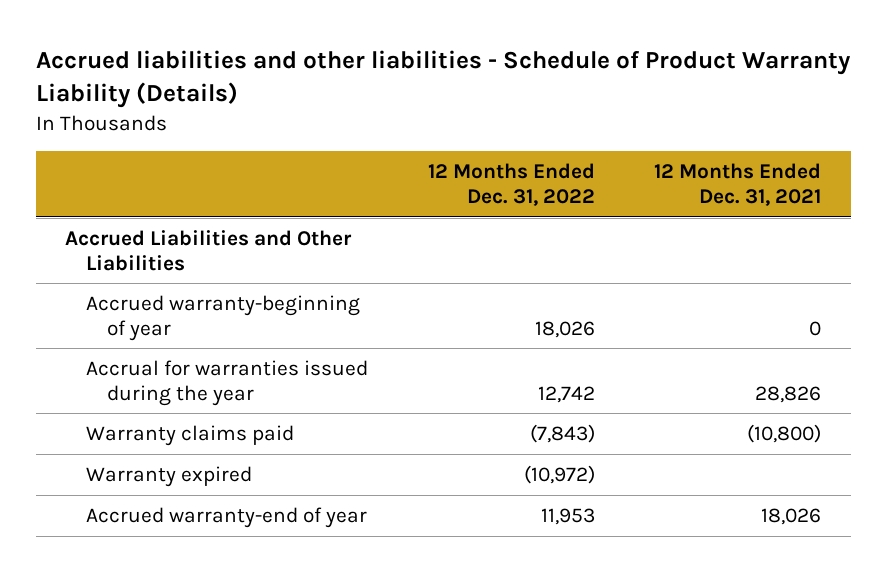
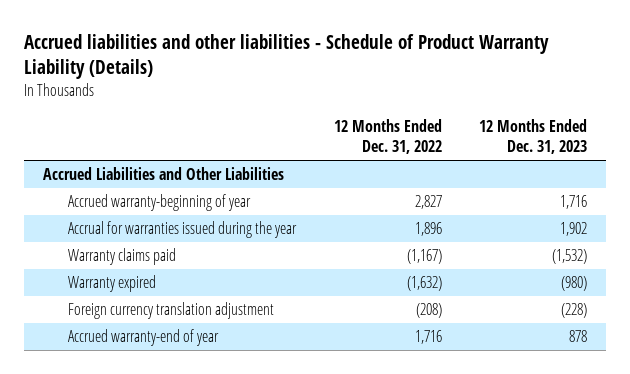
- | 12 Months Ended Dec. 31, 2022 | 12 Months Ended Dec. 31, 2021
+ | 12 Months Ended Dec. 31, 2022 | 12 Months Ended Dec. 31, 2023
- Accrued warranty-beginning of year | 18,026 | 0
- Accrual for warranties issued during the year | 12,742 | 28,826
- Warranty claims paid | (7,843) | (10,800)
- Warranty expired | (10,972) |
- Accrued warranty-end of year | 11,953 | 18,026
+ Accrued warranty-beginning of year | 2,827 | 1,716
+ Accrual for warranties issued during the year | 1,896 | 1,902
+ Warranty claims paid | (1,167) | (1,532)
+ Warranty expired | (1,632) | (980)
+ Foreign currency translation adjustment | (208) | (228)
+ Accrued warranty-end of year | 1,716 | 878

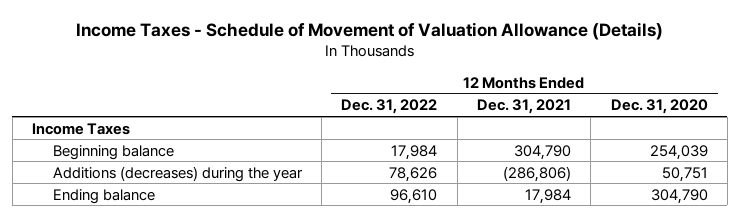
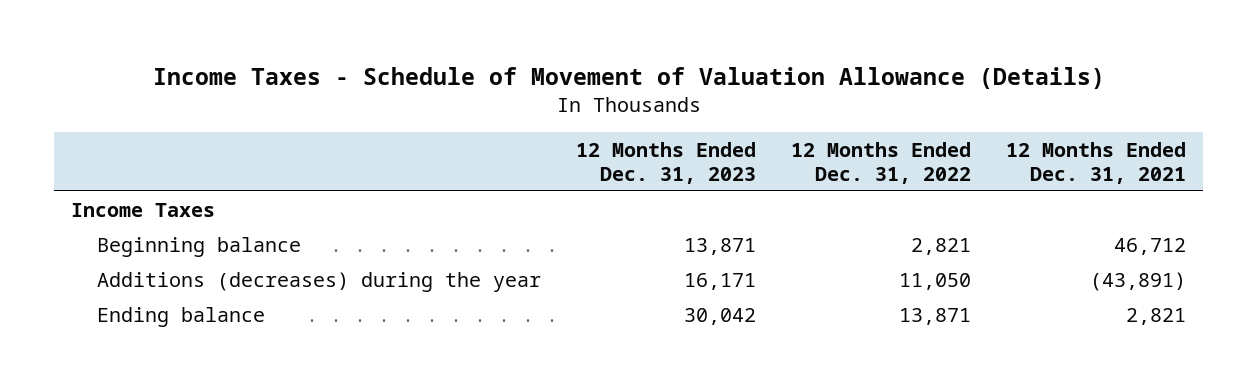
- | 12 Months Ended Dec. 31, 2022 | 12 Months Ended Dec. 31, 2021 | 12 Months Ended Dec. 31, 2020
+ | 12 Months Ended Dec. 31, 2023 | 12 Months Ended Dec. 31, 2022 | 12 Months Ended Dec. 31, 2021
- Beginning balance | 17,984 | 304,790 | 254,039
- Additions (decreases) during the year | 78,626 | (286,806) | 50,751
- Ending balance | 96,610 | 17,984 | 304,790
+ Beginning balance | 13,871 | 2,821 | 46,712
+ Additions (decreases) during the year | 16,171 | 11,050 | (43,891)
+ Ending balance | 30,042 | 13,871 | 2,821

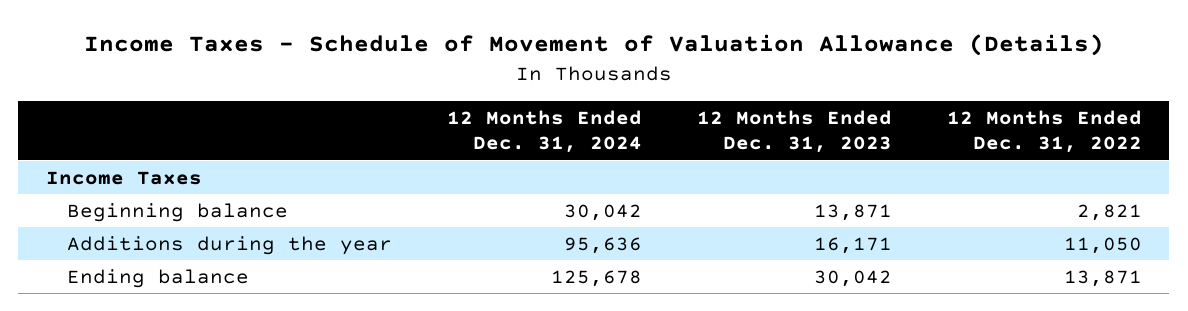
- | 12 Months Ended Dec. 31, 2023 | 12 Months Ended Dec. 31, 2022 | 12 Months Ended Dec. 31, 2021
+ | 12 Months Ended Dec. 31, 2024 | 12 Months Ended Dec. 31, 2023 | 12 Months Ended Dec. 31, 2022
- Additions (decreases) during the year | 16,171 | 11,050 | (43,891)
+ Additions during the year | 95,636 | 16,171 | 11,050

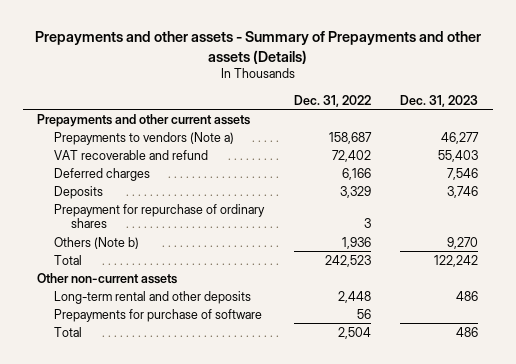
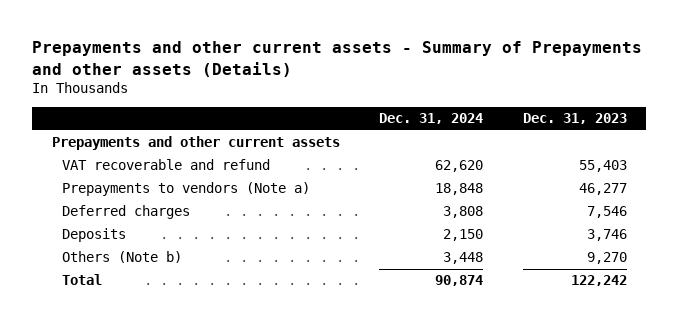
- Prepayments and other assets - Summary of Prepayments and other assets (Details)
+ Prepayments and other current assets - Summary of Prepayments and other assets (Details)
- | Dec. 31, 2022 | Dec. 31, 2023
+ | Dec. 31, 2024 | Dec. 31, 2023
moved down: Prepayments to vendors (Note a) | 18,848 | 46,277
- Prepayment for repurchase of ordinary shares | 3 |
- Other non-current assets
- Long-term rental and other deposits | 2,448 | 486
- Prepayments for purchase of software | 56 |
- Total | 2,504 | 486

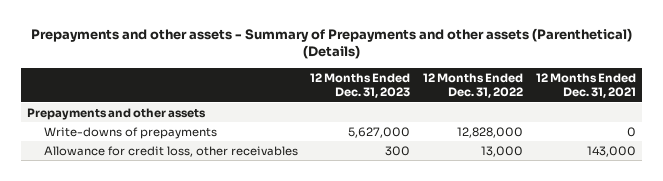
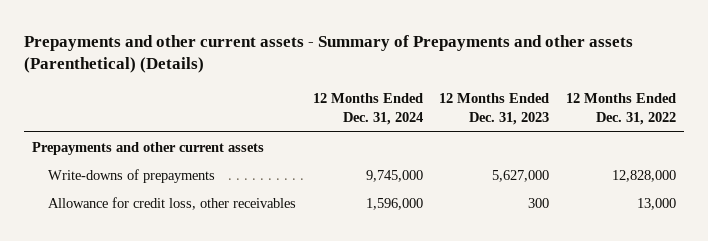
- Prepayments and other assets - Summary of Prepayments and other assets (Parenthetical) (Details)
+ Prepayments and other current assets - Summary of Prepayments and other assets (Parenthetical) (Details)
- | 12 Months Ended Dec. 31, 2023 | 12 Months Ended Dec. 31, 2022 | 12 Months Ended Dec. 31, 2021
+ | 12 Months Ended Dec. 31, 2024 | 12 Months Ended Dec. 31, 2023 | 12 Months Ended Dec. 31, 2022
- Prepayments and other assets
+ Prepayments and other current assets

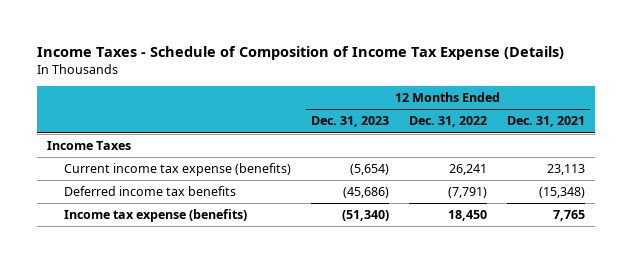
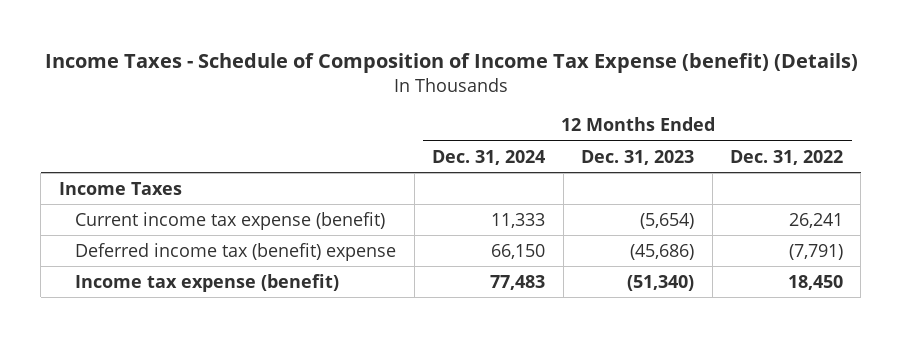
- Income Taxes - Schedule of Composition of Income Tax Expense (Details)
+ Income Taxes - Schedule of Composition of Income Tax Expense (benefit) (Details)
- | 12 Months Ended Dec. 31, 2023 | 12 Months Ended Dec. 31, 2022 | 12 Months Ended Dec. 31, 2021
+ | 12 Months Ended Dec. 31, 2024 | 12 Months Ended Dec. 31, 2023 | 12 Months Ended Dec. 31, 2022
- Current income tax expense (benefits) | (5,654) | 26,241 | 23,113
- Deferred income tax benefits | (45,686) | (7,791) | (15,348)
- Income tax expense (benefits) | (51,340) | 18,450 | 7,765
+ Current income tax expense (benefit) | 11,333 | (5,654) | 26,241
+ Deferred income tax (benefit) expense | 66,150 | (45,686) | (7,791)
+ Income tax expense (benefit) | 77,483 | (51,340) | 18,450

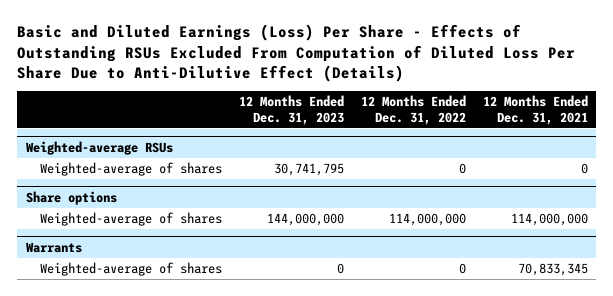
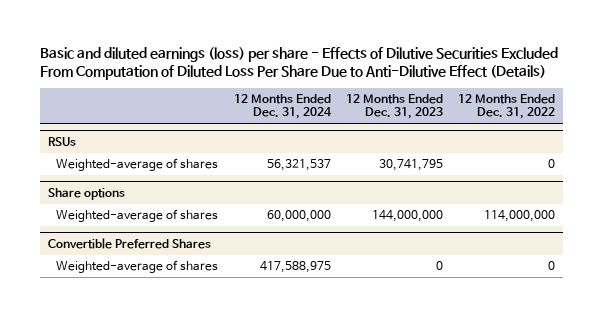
- Basic and Diluted Earnings (Loss) Per Share - Effects of Outstanding RSUs Excluded From Computation of Diluted Loss Per Share Due to Anti-Dilutive Effect (Details)
+ Basic and diluted earnings (loss) per share - Effects of Dilutive Securities Excluded From Computation of Diluted Loss Per Share Due to Anti-Dilutive Effect (Details)
- | 12 Months Ended Dec. 31, 2023 | 12 Months Ended Dec. 31, 2022 | 12 Months Ended Dec. 31, 2021
+ | 12 Months Ended Dec. 31, 2024 | 12 Months Ended Dec. 31, 2023 | 12 Months Ended Dec. 31, 2022
- Weighted-average RSUs
+ RSUs
- Warrants
+ Convertible Preferred Shares

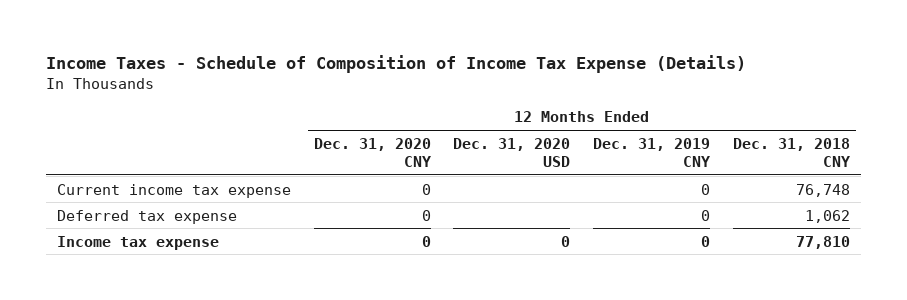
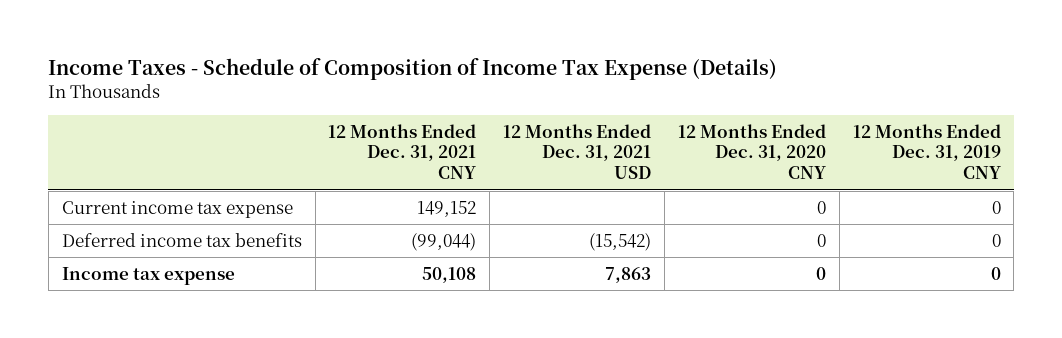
- | 12 Months Ended Dec. 31, 2020 CNY | 12 Months Ended Dec. 31, 2020 USD | 12 Months Ended Dec. 31, 2019 CNY | 12 Months Ended Dec. 31, 2018 CNY
+ | 12 Months Ended Dec. 31, 2021 CNY | 12 Months Ended Dec. 31, 2021 USD | 12 Months Ended Dec. 31, 2020 CNY | 12 Months Ended Dec. 31, 2019 CNY
- Deferred tax expense | 0 | | 0 | 1,062
+ Deferred income tax benefits | (99,044) | (15,542) | 0 | 0

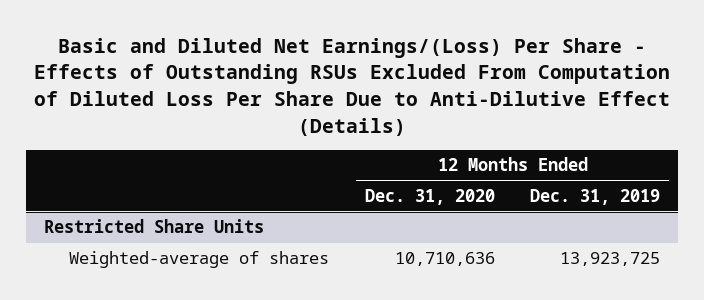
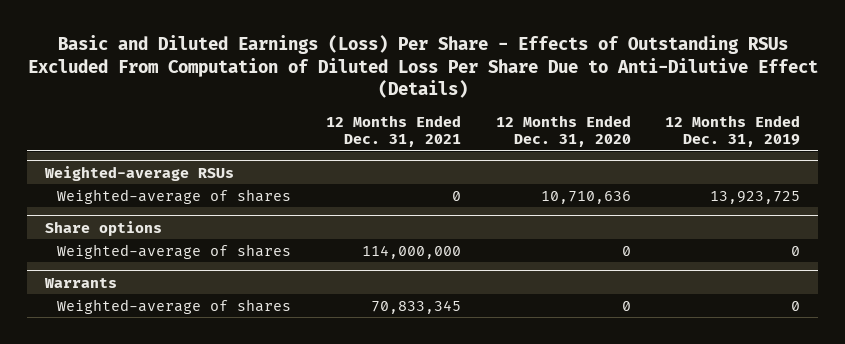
- Basic and Diluted Net Earnings/(Loss) Per Share - Effects of Outstanding RSUs Excluded From Computation of Diluted Loss Per Share Due to Anti-Dilutive Effect (Details)
+ Basic and Diluted Earnings (Loss) Per Share - Effects of Outstanding RSUs Excluded From Computation of Diluted Loss Per Share Due to Anti-Dilutive Effect (Details)
- | 12 Months Ended Dec. 31, 2020 | 12 Months Ended Dec. 31, 2019
+ | 12 Months Ended Dec. 31, 2021 | 12 Months Ended Dec. 31, 2020 | 12 Months Ended Dec. 31, 2019
- Restricted Share Units
+ Weighted-average RSUs
+ Share options
+ Weighted-average of shares | 114,000,000 | 0 | 0
+ Warrants
+ Weighted-average of shares | 70,833,345 | 0 | 0

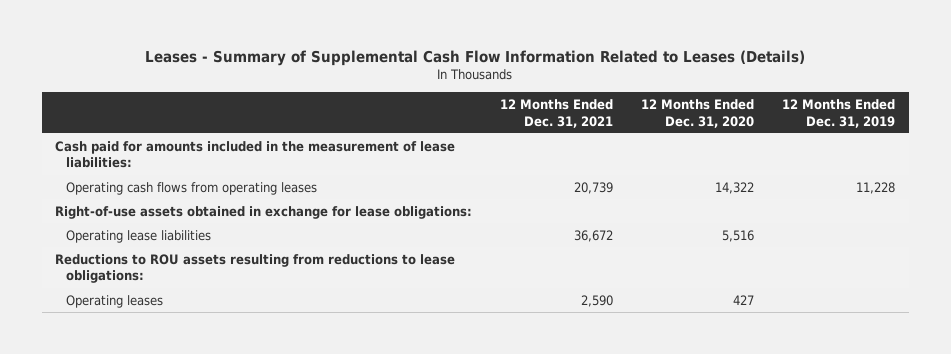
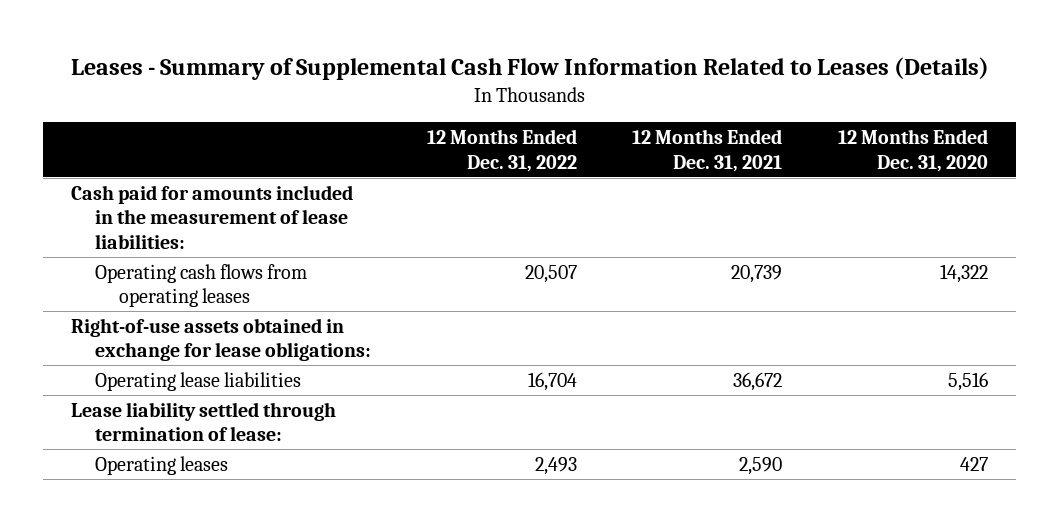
- | 12 Months Ended Dec. 31, 2021 | 12 Months Ended Dec. 31, 2020 | 12 Months Ended Dec. 31, 2019
+ | 12 Months Ended Dec. 31, 2022 | 12 Months Ended Dec. 31, 2021 | 12 Months Ended Dec. 31, 2020
- Reductions to ROU assets resulting from reductions to lease obligations:
+ Lease liability settled through termination of lease:

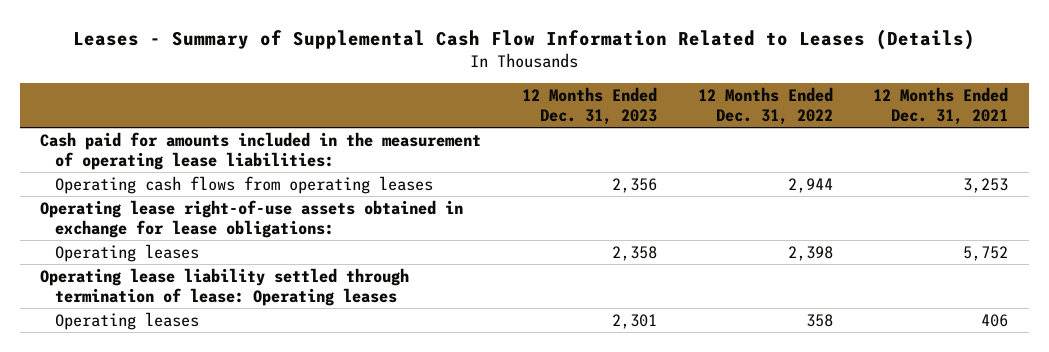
- | 12 Months Ended Dec. 31, 2022 | 12 Months Ended Dec. 31, 2021 | 12 Months Ended Dec. 31, 2020
+ | 12 Months Ended Dec. 31, 2023 | 12 Months Ended Dec. 31, 2022 | 12 Months Ended Dec. 31, 2021
- Cash paid for amounts included in the measurement of lease liabilities:
- Operating cash flows from operating leases | 20,507 | 20,739 | 14,322
- Right-of-use assets obtained in exchange for lease obligations:
- Operating lease liabilities | 16,704 | 36,672 | 5,516
- Lease liability settled through termination of lease:
- Operating leases | 2,493 | 2,590 | 427
+ Cash paid for amounts included in the measurement of operating lease liabilities:
+ Operating cash flows from operating leases | 2,356 | 2,944 | 3,253
+ Operating lease right-of-use assets obtained in exchange for lease obligations:
+ Operating leases | 2,358 | 2,398 | 5,752
+ Operating lease liability settled through termination of lease: Operating leases
+ Operating leases | 2,301 | 358 | 406

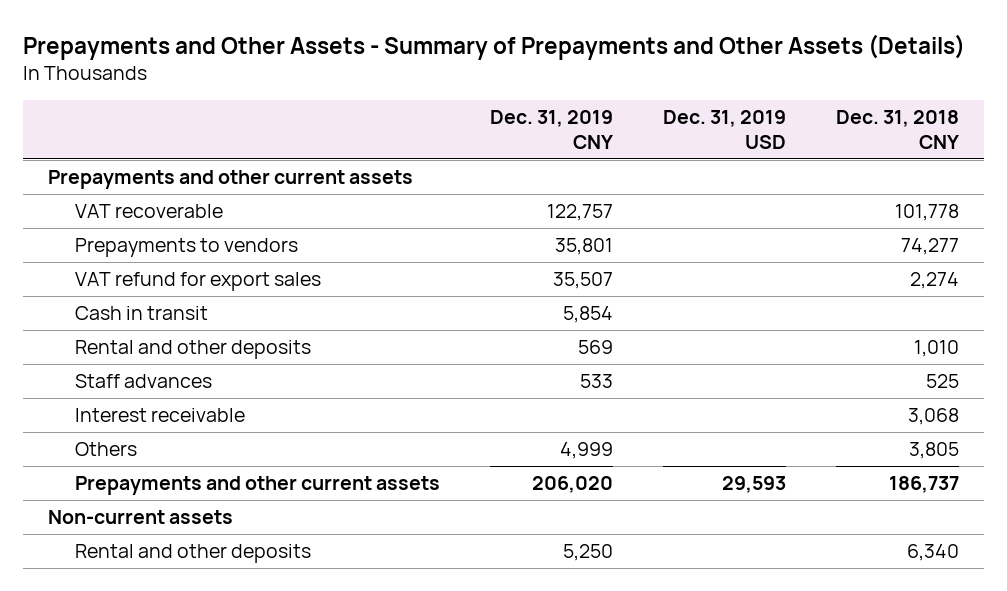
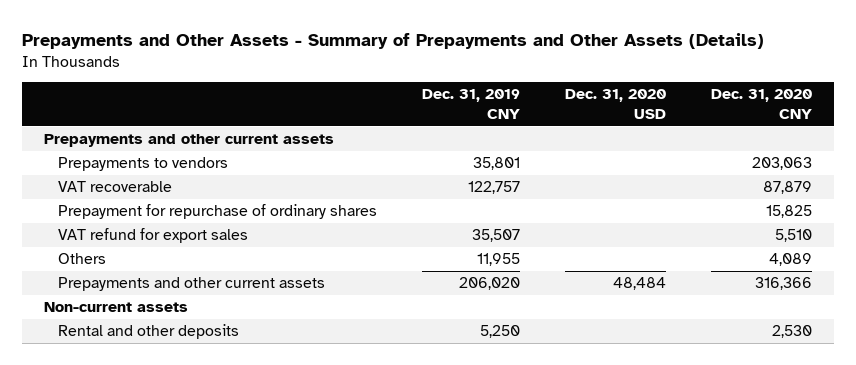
- | Dec. 31, 2019 CNY | Dec. 31, 2019 USD | Dec. 31, 2018 CNY
+ | Dec. 31, 2019 CNY | Dec. 31, 2020 USD | Dec. 31, 2020 CNY
moved down: VAT recoverable | 122,757 | | 87,879
+ Prepayment for repurchase of ordinary shares | | | 15,825
- Cash in transit | 5,854 | |
- Rental and other deposits | 569 | | 1,010
- Staff advances | 533 | | 525
- Interest receivable | | | 3,068
- Others | 4,999 | | 3,805
+ Others | 11,955 | | 4,089

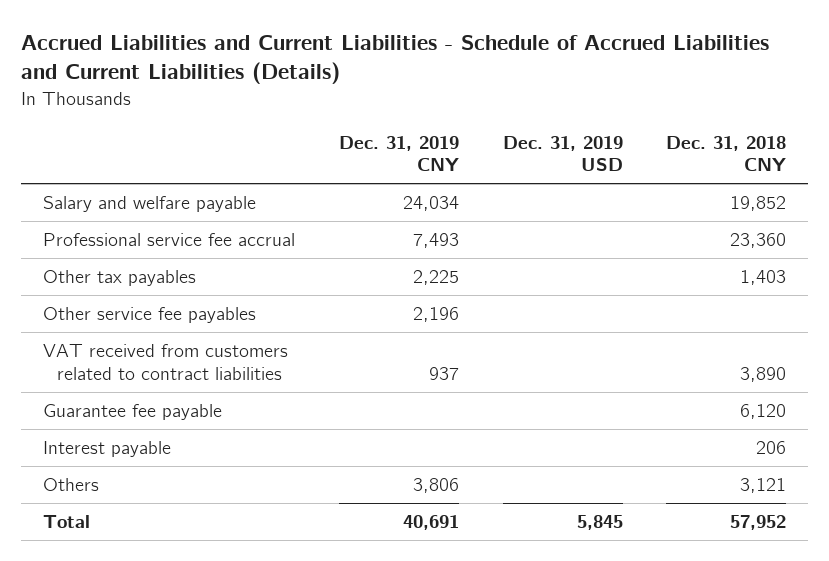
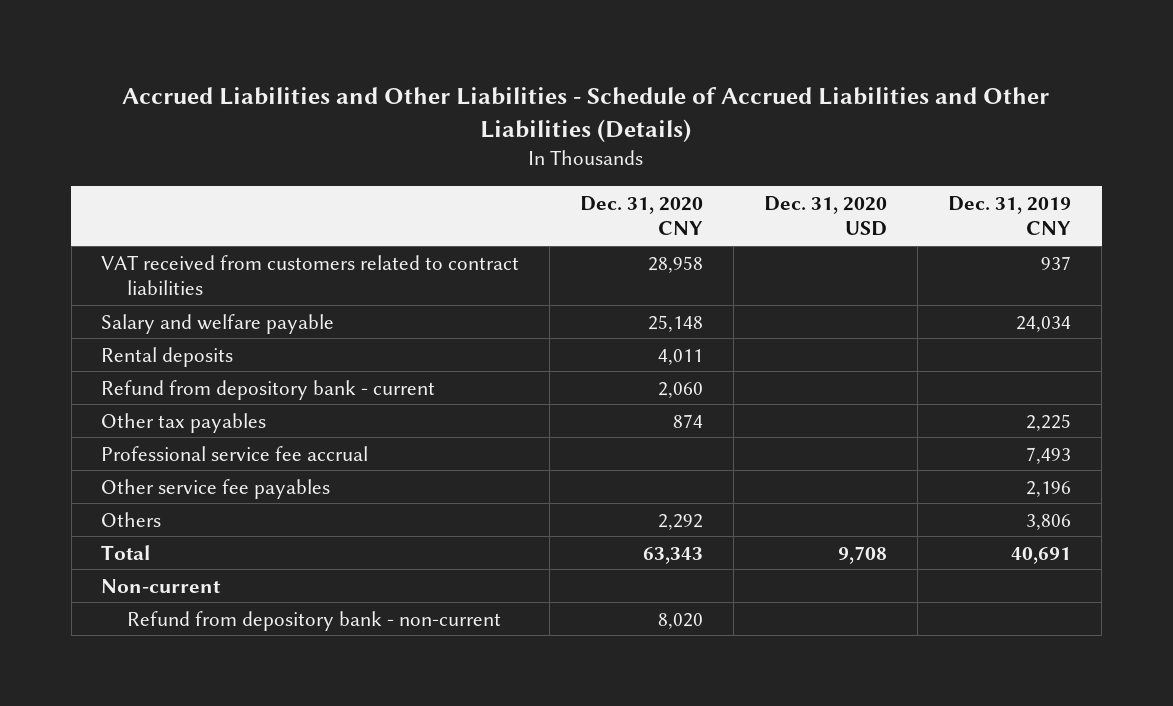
- Accrued Liabilities and Current Liabilities - Schedule of Accrued Liabilities and Current Liabilities (Details)
+ Accrued Liabilities and Other Liabilities - Schedule of Accrued Liabilities and Other Liabilities (Details)
- | Dec. 31, 2019 CNY | Dec. 31, 2019 USD | Dec. 31, 2018 CNY
+ | Dec. 31, 2020 CNY | Dec. 31, 2020 USD | Dec. 31, 2019 CNY
moved up: VAT received from customers related to contract liabilities | 28,958 | | 937
+ Rental deposits | 4,011 | |
+ Refund from depository bank - current | 2,060 | |
moved down: Professional service fee accrual | | | 7,493
- Guarantee fee payable | | | 6,120
- Interest payable | | | 206
+ Non-current
+ Refund from depository bank - non-current | 8,020 | |

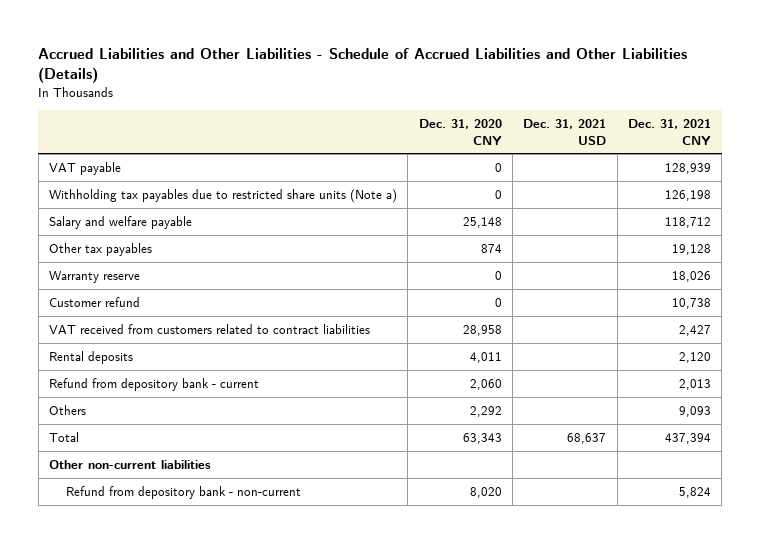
- | Dec. 31, 2020 CNY | Dec. 31, 2020 USD | Dec. 31, 2019 CNY
+ | Dec. 31, 2020 CNY | Dec. 31, 2021 USD | Dec. 31, 2021 CNY
+ VAT payable | 0 | | 128,939
+ Withholding tax payables due to restricted share units (Note a) | 0 | | 126,198
moved up: Other tax payables | 874 | | 19,128
+ Warranty reserve | 0 | | 18,026
+ Customer refund | 0 | | 10,738
moved down: VAT received from customers related to contract liabilities | 28,958 | | 2,427
- Professional service fee accrual | | | 7,493
- Other service fee payables | | | 2,196
- Non-current
+ Other non-current liabilities

